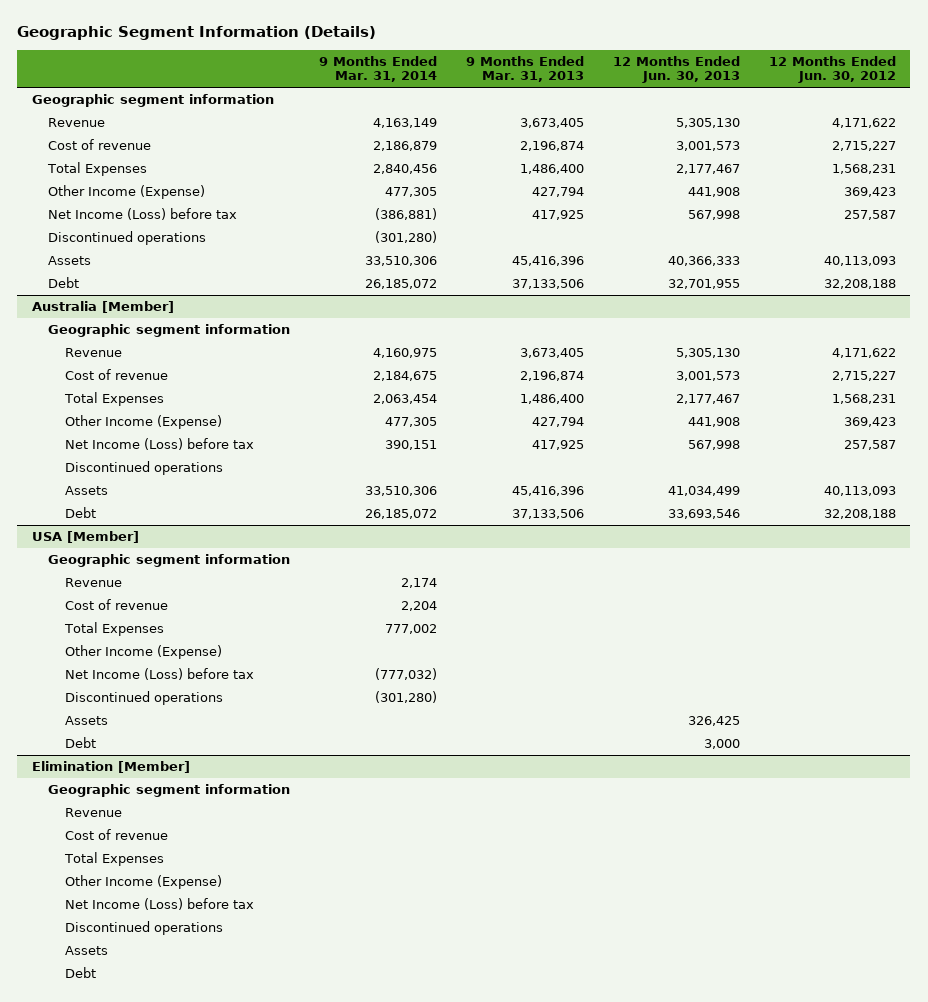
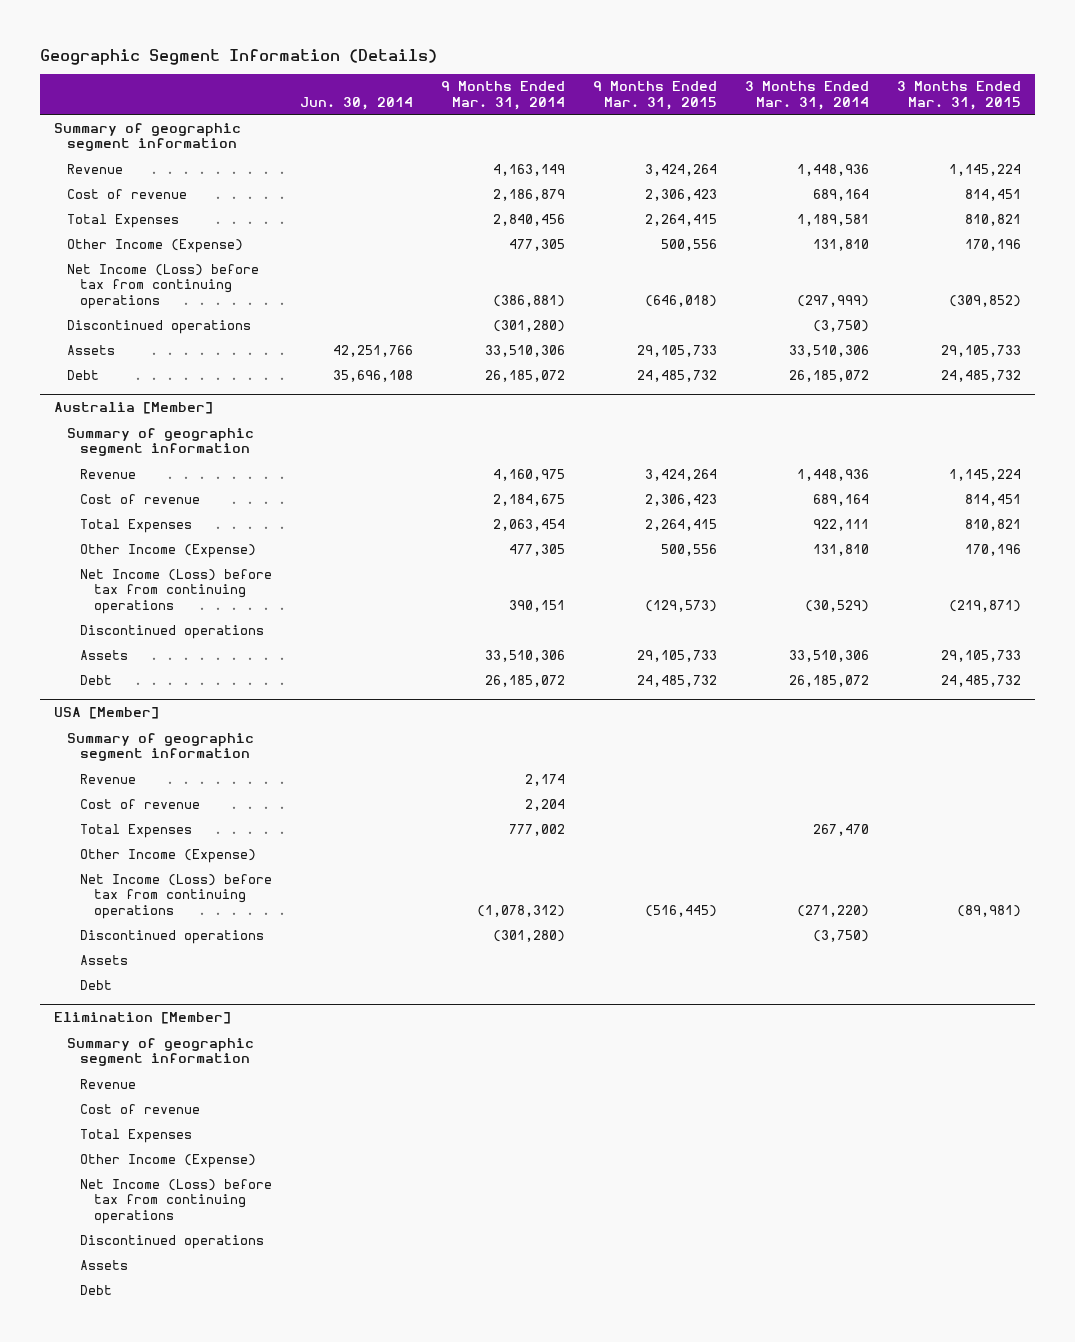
- | 9 Months Ended Mar. 31, 2014 | 9 Months Ended Mar. 31, 2013 | 12 Months Ended Jun. 30, 2013 | 12 Months Ended Jun. 30, 2012
+ | Jun. 30, 2014 | 9 Months Ended Mar. 31, 2014 | 9 Months Ended Mar. 31, 2015 | 3 Months Ended Mar. 31, 2014 | 3 Months Ended Mar. 31, 2015
- Geographic segment information
+ Summary of geographic segment information
- Net Income (Loss) before tax | (386,881) | 417,925 | 567,998 | 257,587
+ Net Income (Loss) before tax from continuing operations | | (386,881) | (646,018) | (297,999) | (309,852)
@ Australia [Member]
- Geographic segment information
+ Summary of geographic segment information
- Net Income (Loss) before tax | 390,151 | 417,925 | 567,998 | 257,587
+ Net Income (Loss) before tax from continuing operations | | 390,151 | (129,573) | (30,529) | (219,871)
@ USA [Member]
- Geographic segment information
+ Summary of geographic segment information
- Net Income (Loss) before tax | (777,032) | | |
+ Net Income (Loss) before tax from continuing operations | | (1,078,312) | (516,445) | (271,220) | (89,981)
@ Elimination [Member]
- Geographic segment information
+ Summary of geographic segment information
- Net Income (Loss) before tax
+ Net Income (Loss) before tax from continuing operations

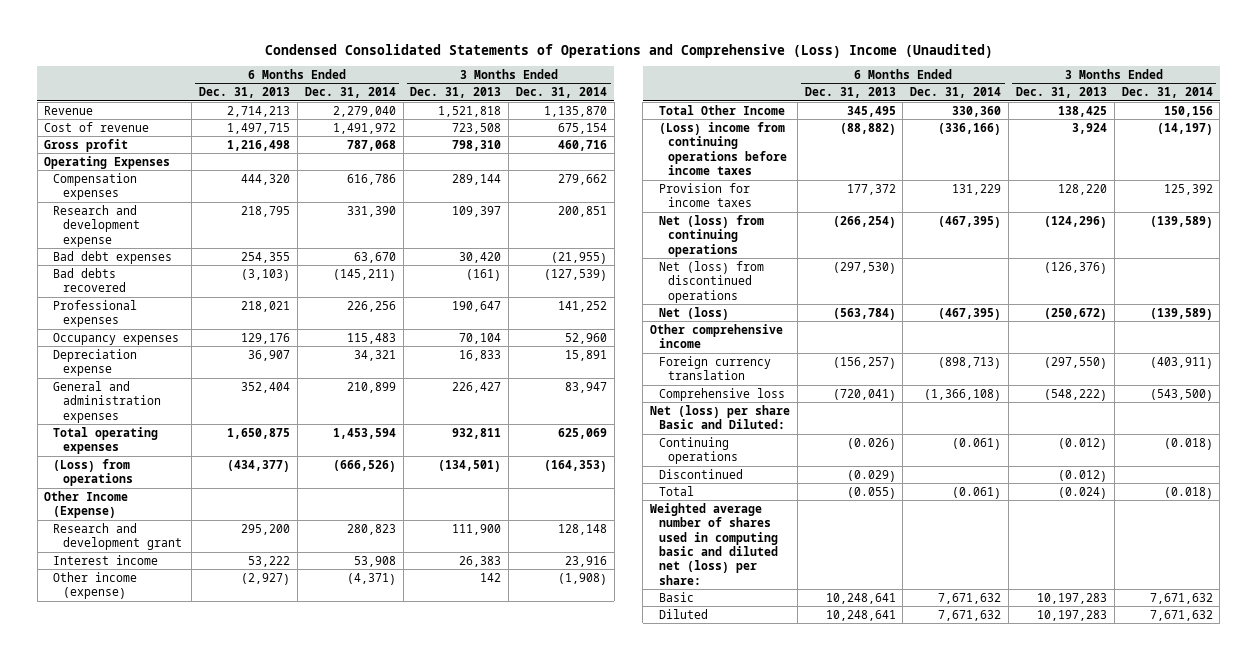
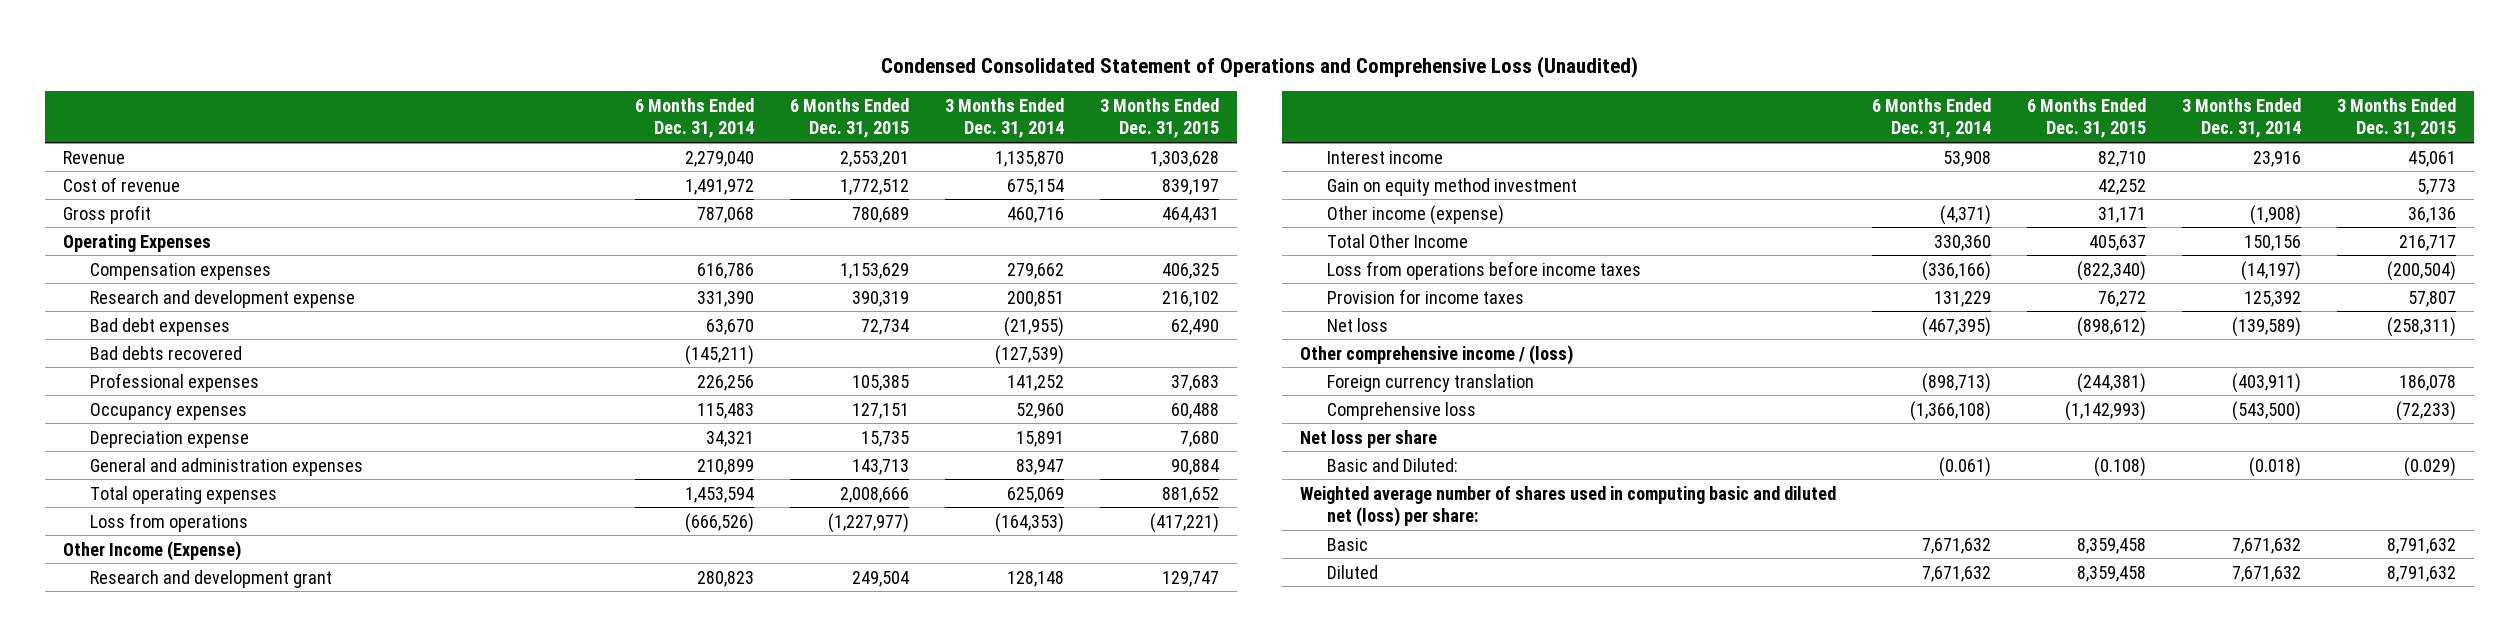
- Condensed Consolidated Statements of Operations and Comprehensive (Loss) Income (Unaudited)
+ Condensed Consolidated Statement of Operations and Comprehensive Loss (Unaudited)
- | 6 Months Ended Dec. 31, 2013 | 6 Months Ended Dec. 31, 2014 | 3 Months Ended Dec. 31, 2013 | 3 Months Ended Dec. 31, 2014
+ | 6 Months Ended Dec. 31, 2014 | 6 Months Ended Dec. 31, 2015 | 3 Months Ended Dec. 31, 2014 | 3 Months Ended Dec. 31, 2015
- (Loss) from operations | (434,377) | (666,526) | (134,501) | (164,353)
+ Loss from operations | (666,526) | (1,227,977) | (164,353) | (417,221)
+ Gain on equity method investment | | 42,252 | | 5,773
- (Loss) income from continuing operations before income taxes | (88,882) | (336,166) | 3,924 | (14,197)
+ Loss from operations before income taxes | (336,166) | (822,340) | (14,197) | (200,504)
- Net (loss) from continuing operations | (266,254) | (467,395) | (124,296) | (139,589)
- Net (loss) from discontinued operations | (297,530) | | (126,376) |
- Net (loss) | (563,784) | (467,395) | (250,672) | (139,589)
- Other comprehensive income
+ Net loss | (467,395) | (898,612) | (139,589) | (258,311)
+ Other comprehensive income / (loss)
- Net (loss) per share Basic and Diluted:
- Continuing operations | (0.026) | (0.061) | (0.012) | (0.018)
- Discontinued | (0.029) | | (0.012) |
- Total | (0.055) | (0.061) | (0.024) | (0.018)
+ Net loss per share
+ Basic and Diluted: | (0.061) | (0.108) | (0.018) | (0.029)

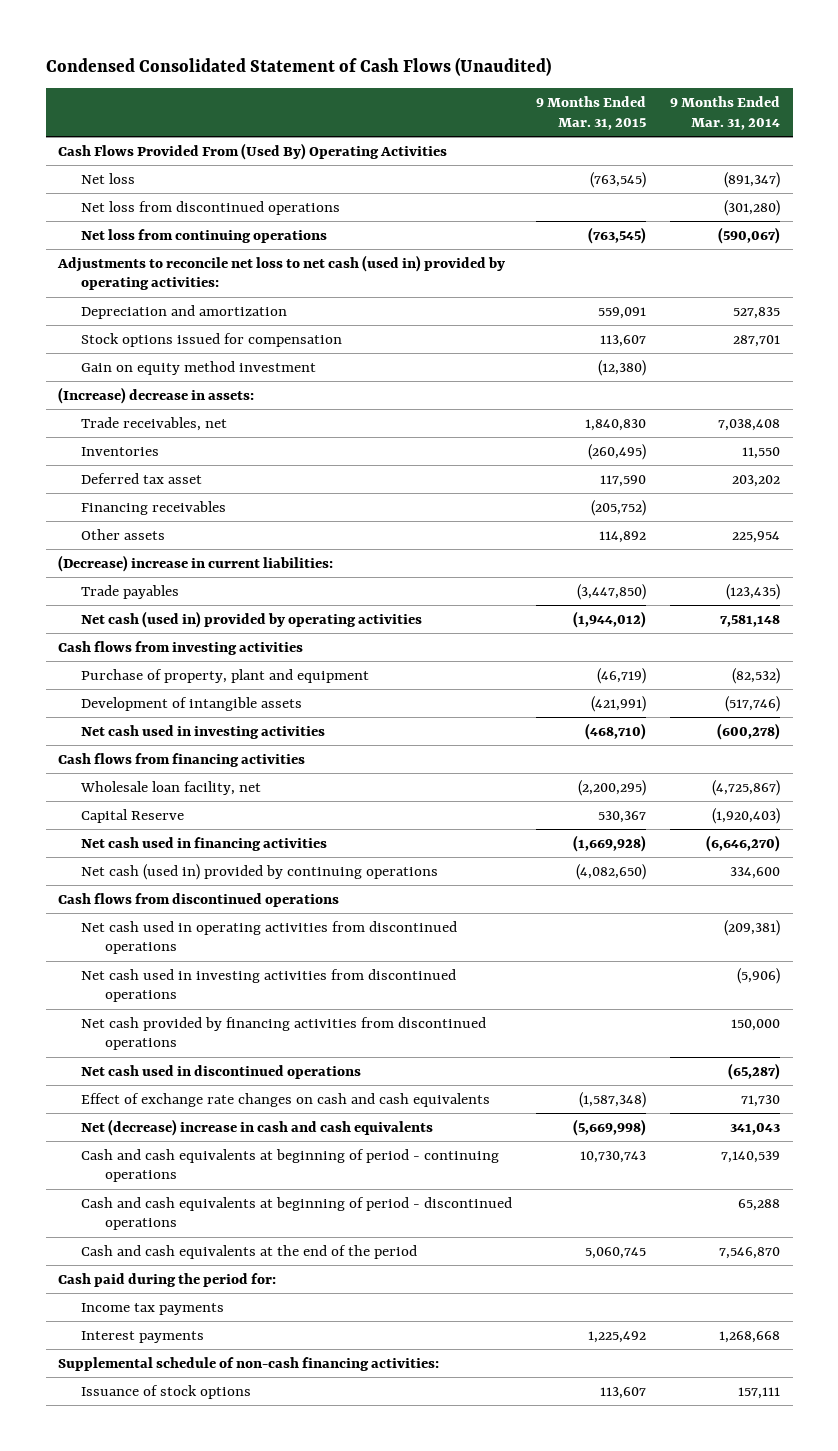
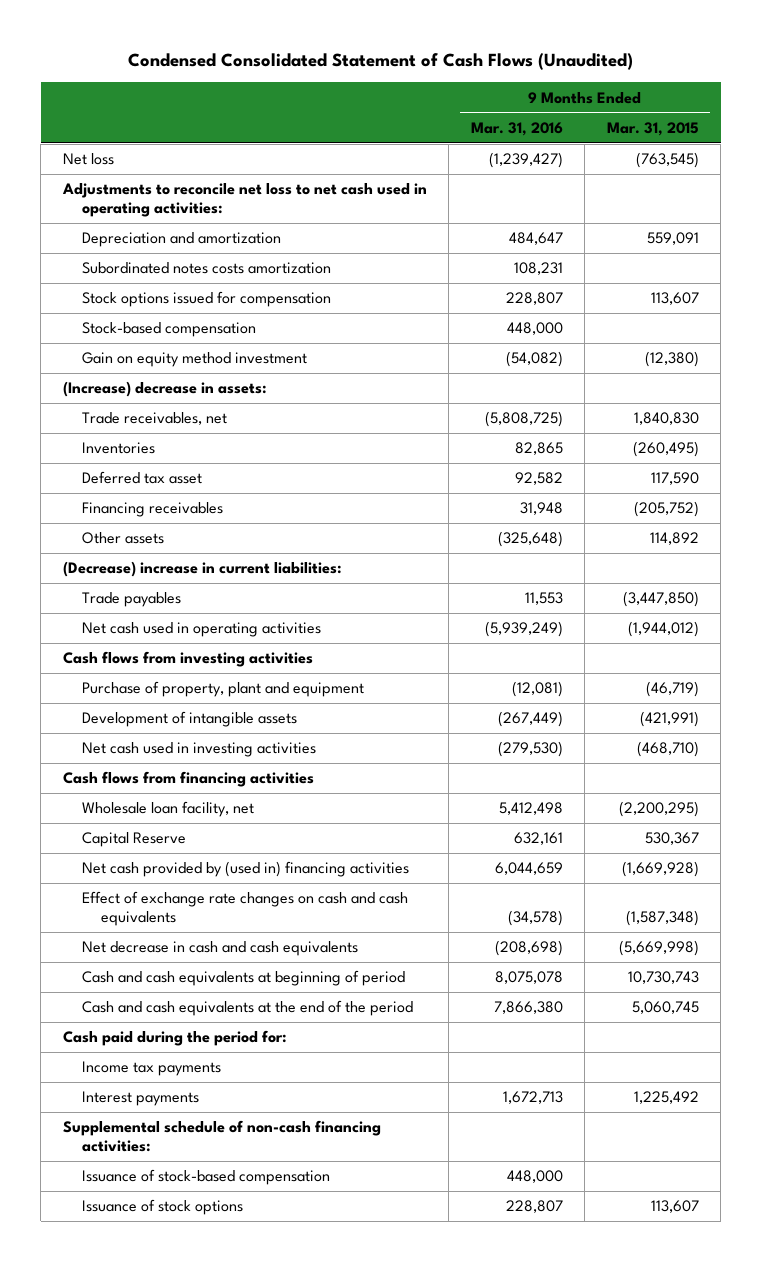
- | 9 Months Ended Mar. 31, 2015 | 9 Months Ended Mar. 31, 2014
+ | 9 Months Ended Mar. 31, 2016 | 9 Months Ended Mar. 31, 2015
- Cash Flows Provided From (Used By) Operating Activities
- Net loss from discontinued operations | | (301,280)
- Net loss from continuing operations | (763,545) | (590,067)
- Adjustments to reconcile net loss to net cash (used in) provided by operating activities:
+ Adjustments to reconcile net loss to net cash used in operating activities:
+ Subordinated notes costs amortization | 108,231 |
+ Stock-based compensation | 448,000 |
- Net cash (used in) provided by operating activities | (1,944,012) | 7,581,148
+ Net cash used in operating activities | (5,939,249) | (1,944,012)
- Net cash used in financing activities | (1,669,928) | (6,646,270)
- Net cash (used in) provided by continuing operations | (4,082,650) | 334,600
- Cash flows from discontinued operations
- Net cash used in operating activities from discontinued operations | | (209,381)
- Net cash used in investing activities from discontinued operations | | (5,906)
- Net cash provided by financing activities from discontinued operations | | 150,000
- Net cash used in discontinued operations | | (65,287)
+ Net cash provided by (used in) financing activities | 6,044,659 | (1,669,928)
- Net (decrease) increase in cash and cash equivalents | (5,669,998) | 341,043
- Cash and cash equivalents at beginning of period - continuing operations | 10,730,743 | 7,140,539
- Cash and cash equivalents at beginning of period - discontinued operations | | 65,288
+ Net decrease in cash and cash equivalents | (208,698) | (5,669,998)
+ Cash and cash equivalents at beginning of period | 8,075,078 | 10,730,743
+ Issuance of stock-based compensation | 448,000 |

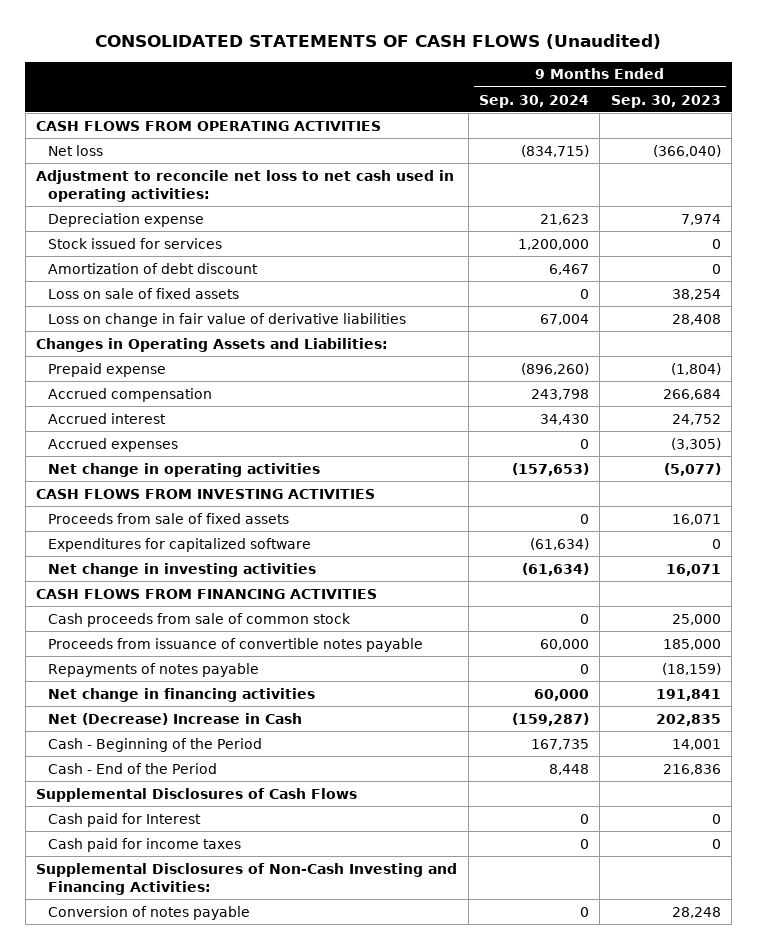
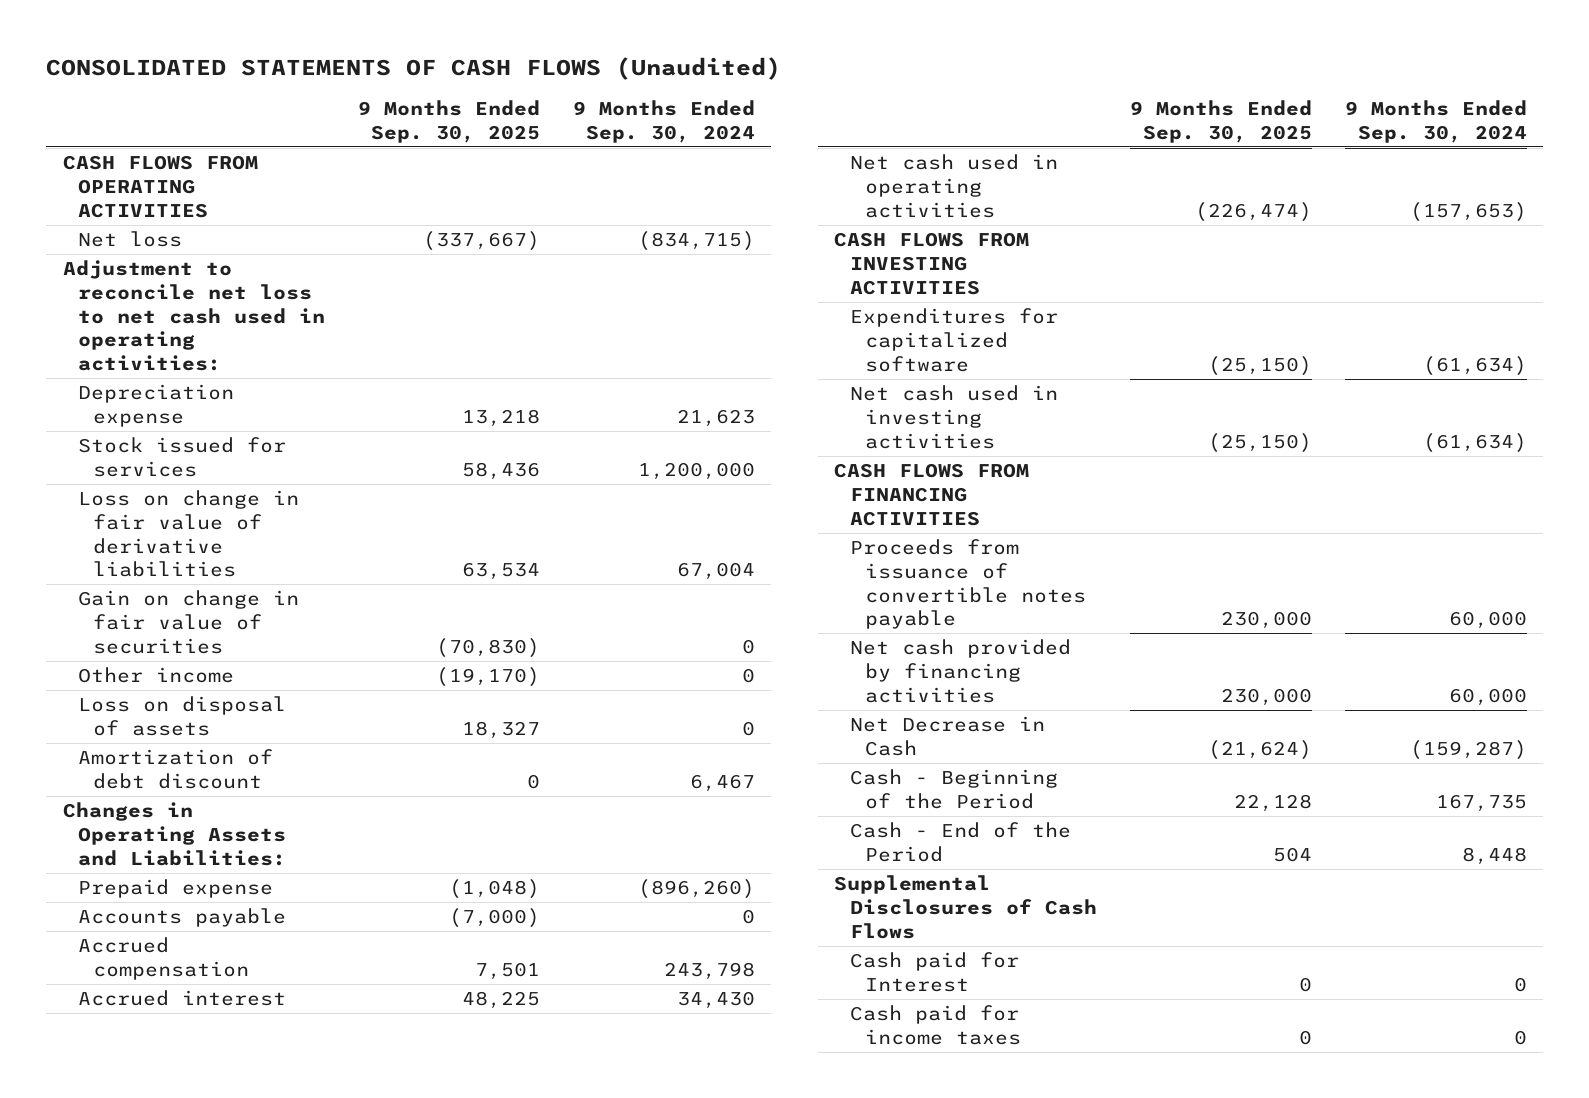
- | 9 Months Ended Sep. 30, 2024 | 9 Months Ended Sep. 30, 2023
+ | 9 Months Ended Sep. 30, 2025 | 9 Months Ended Sep. 30, 2024
- Loss on sale of fixed assets | 0 | 38,254
+ Gain on change in fair value of securities | (70,830) | 0
+ Other income | (19,170) | 0
+ Loss on disposal of assets | 18,327 | 0
moved down: Amortization of debt discount | 0 | 6,467
+ Accounts payable | (7,000) | 0
- Accrued expenses | 0 | (3,305)
- Net change in operating activities | (157,653) | (5,077)
+ Net cash used in operating activities | (226,474) | (157,653)
- Proceeds from sale of fixed assets | 0 | 16,071
- Net change in investing activities | (61,634) | 16,071
+ Net cash used in investing activities | (25,150) | (61,634)
- Cash proceeds from sale of common stock | 0 | 25,000
- Repayments of notes payable | 0 | (18,159)
- Net change in financing activities | 60,000 | 191,841
- Net (Decrease) Increase in Cash | (159,287) | 202,835
+ Net cash provided by financing activities | 230,000 | 60,000
+ Net Decrease in Cash | (21,624) | (159,287)
- Supplemental Disclosures of Non-Cash Investing and Financing Activities:
- Conversion of notes payable | 0 | 28,248

